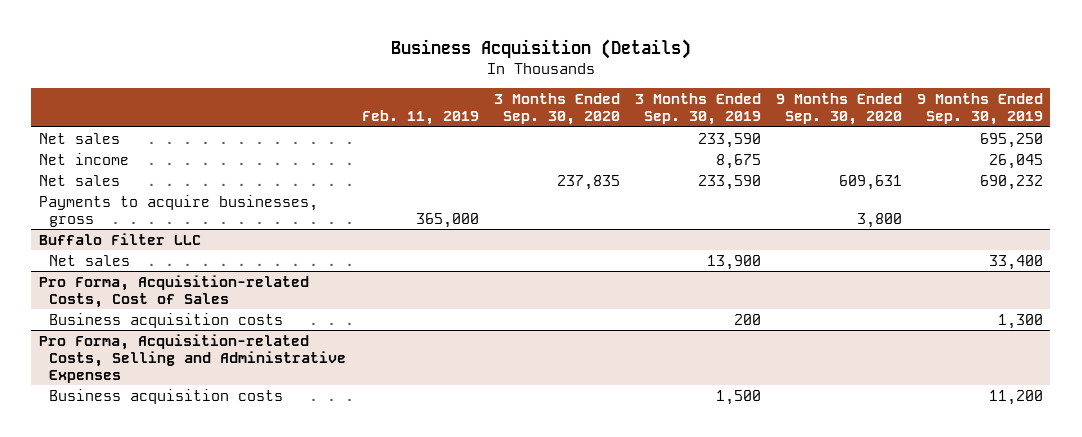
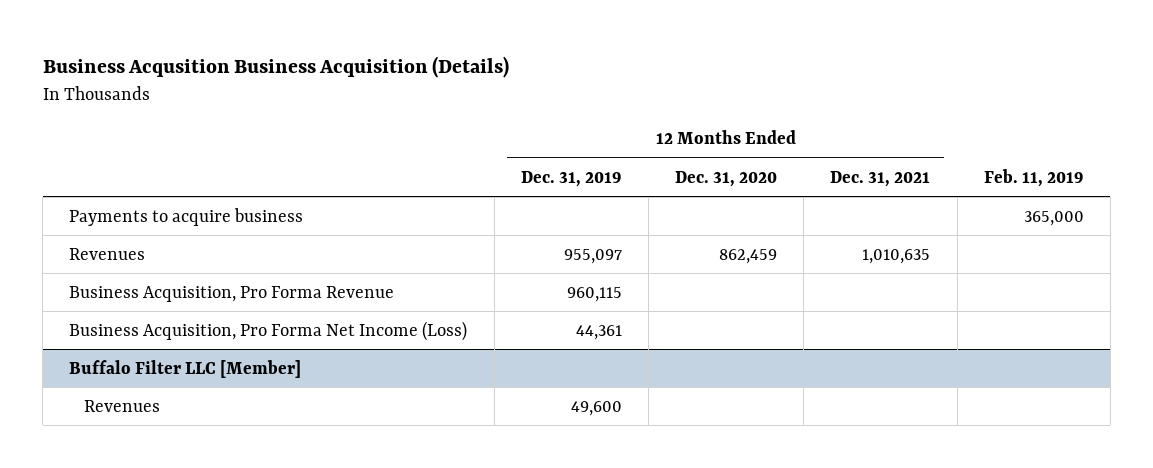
- Business Acquisition (Details)
+ Business Acqusition Business Acquisition (Details)
- | Feb. 11, 2019 | 3 Months Ended Sep. 30, 2020 | 3 Months Ended Sep. 30, 2019 | 9 Months Ended Sep. 30, 2020 | 9 Months Ended Sep. 30, 2019
+ | 12 Months Ended Dec. 31, 2019 | 12 Months Ended Dec. 31, 2020 | 12 Months Ended Dec. 31, 2021 | Feb. 11, 2019
- Net sales | | | 233,590 | | 695,250
- Net income | | | 8,675 | | 26,045
- Net sales | | 237,835 | 233,590 | 609,631 | 690,232
- Payments to acquire businesses, gross | 365,000 | | | 3,800 |
- Buffalo Filter LLC
- Net sales | | | 13,900 | | 33,400
- Pro Forma, Acquisition-related Costs, Cost of Sales
- Business acquisition costs | | | 200 | | 1,300
- Pro Forma, Acquisition-related Costs, Selling and Administrative Expenses
- Business acquisition costs | | | 1,500 | | 11,200
+ Payments to acquire business | | | | 365,000
+ Revenues | 955,097 | 862,459 | 1,010,635 |
+ Business Acquisition, Pro Forma Revenue | 960,115 | | |
+ Business Acquisition, Pro Forma Net Income (Loss) | 44,361 | | |
+ Buffalo Filter LLC [Member]
+ Revenues | 49,600 | | |

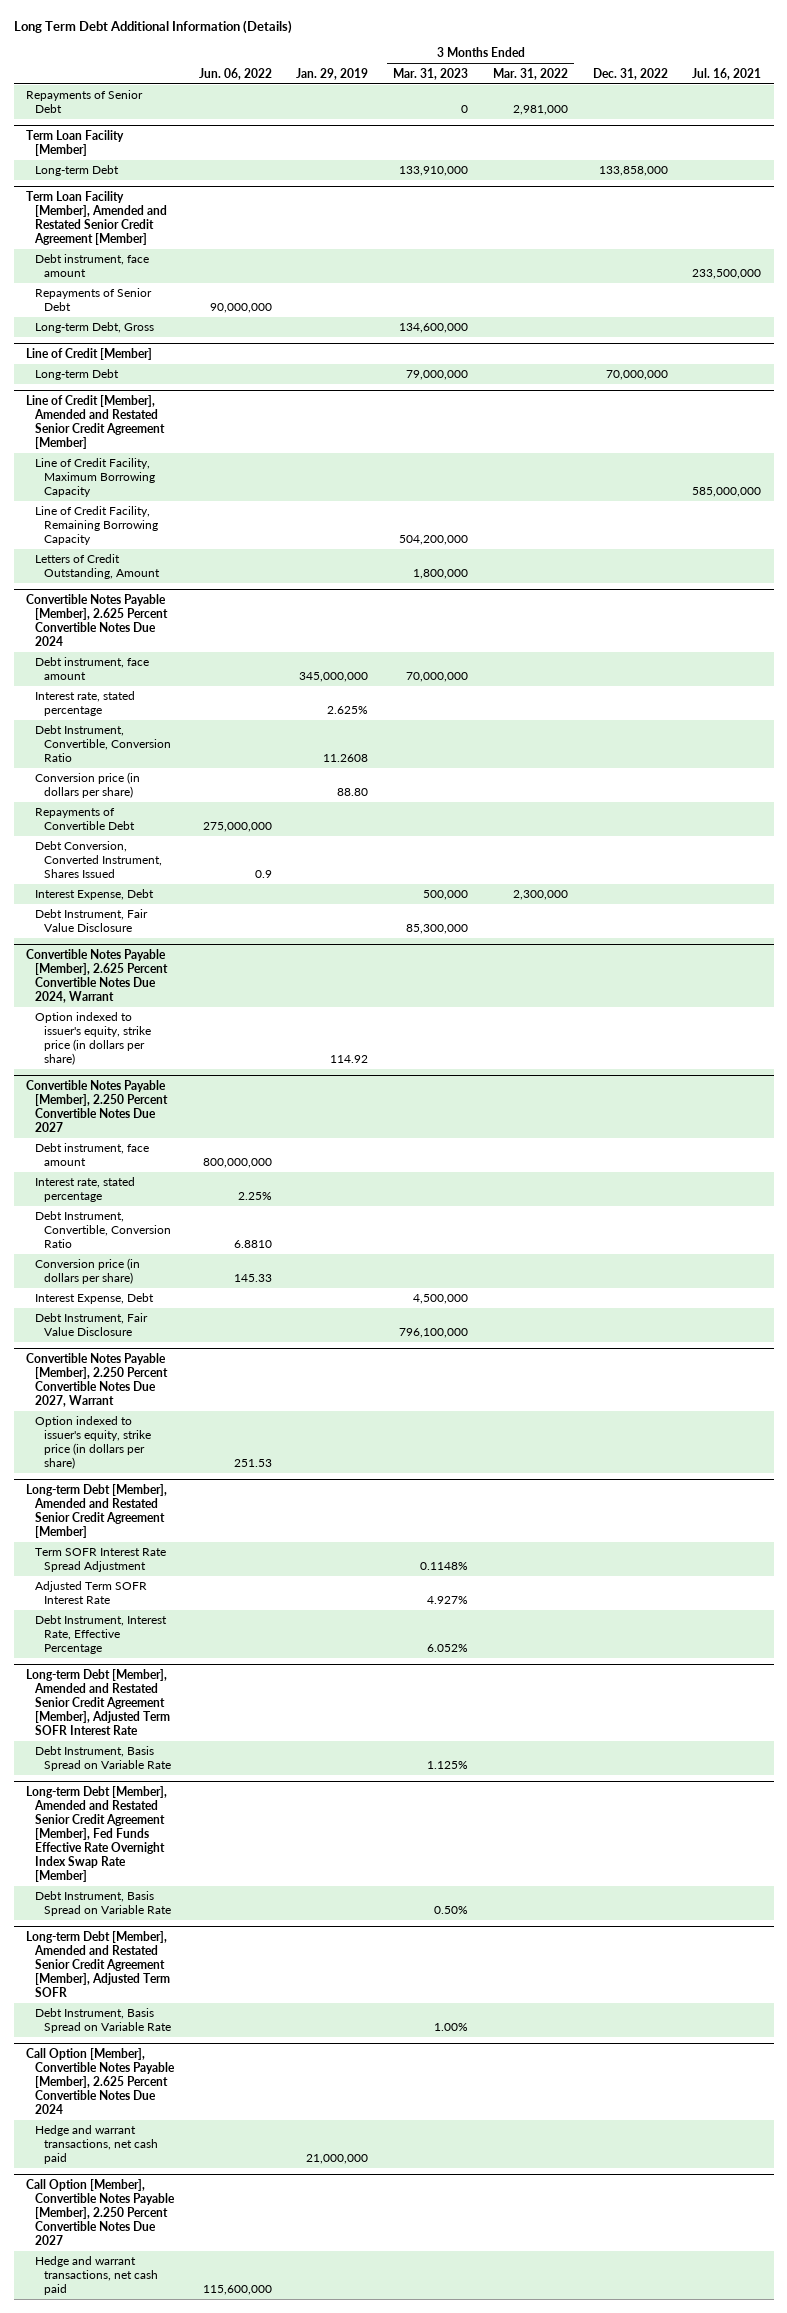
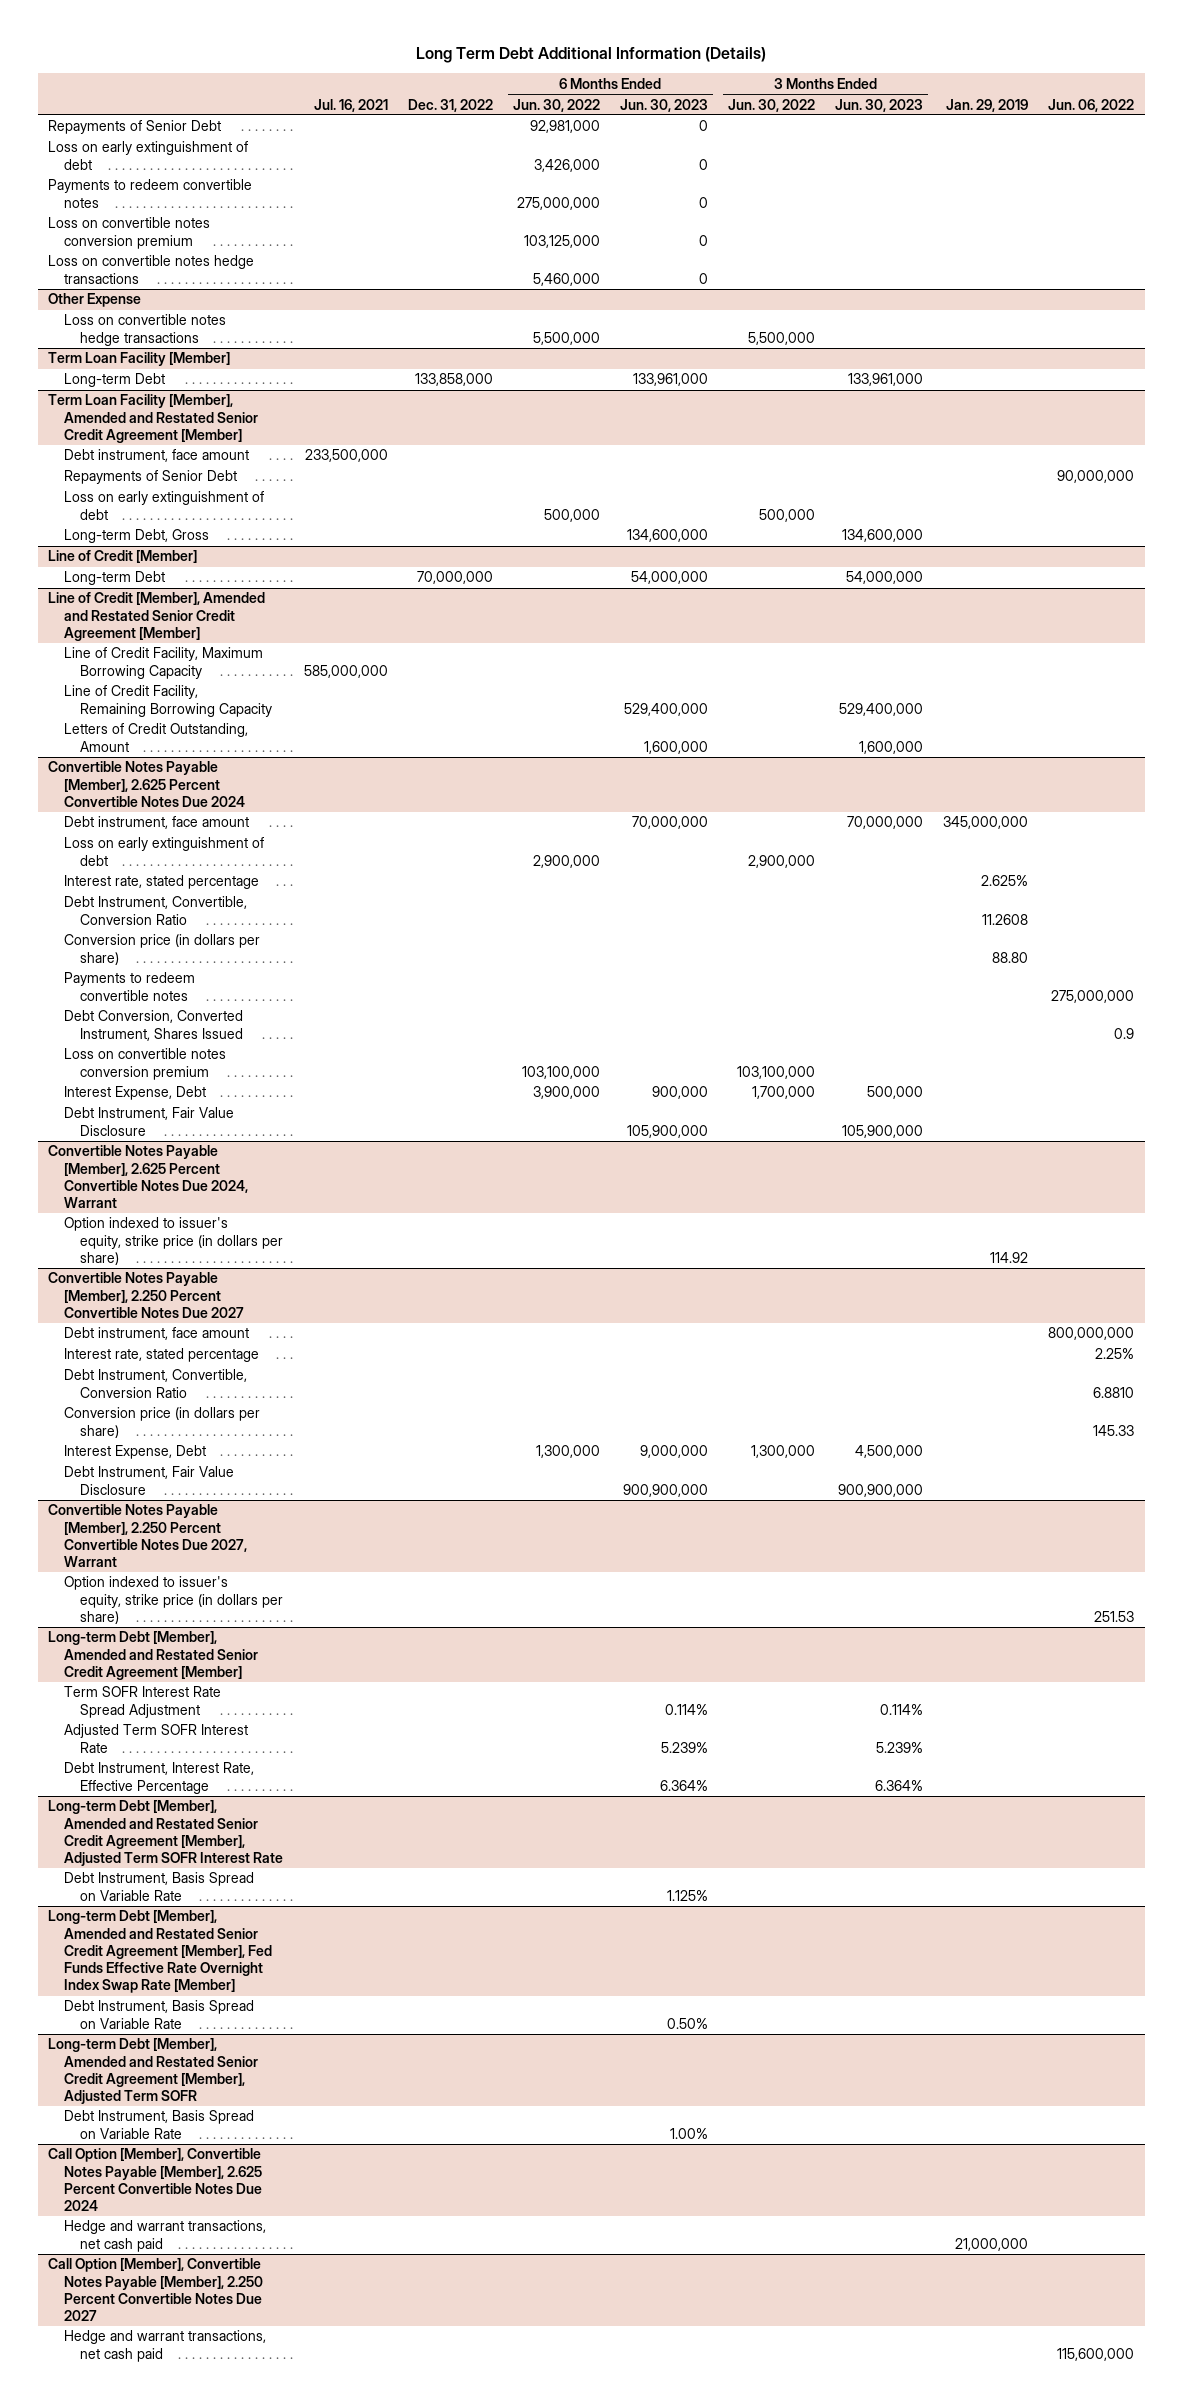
- | Jun. 06, 2022 | Jan. 29, 2019 | 3 Months Ended Mar. 31, 2023 | 3 Months Ended Mar. 31, 2022 | Dec. 31, 2022 | Jul. 16, 2021
+ | Jul. 16, 2021 | Dec. 31, 2022 | 6 Months Ended Jun. 30, 2022 | 6 Months Ended Jun. 30, 2023 | 3 Months Ended Jun. 30, 2022 | 3 Months Ended Jun. 30, 2023 | Jan. 29, 2019 | Jun. 06, 2022
+ Loss on early extinguishment of debt | | | 3,426,000 | 0 | | | |
+ Payments to redeem convertible notes | | | 275,000,000 | 0 | | | |
+ Loss on convertible notes conversion premium | | | 103,125,000 | 0 | | | |
+ Loss on convertible notes hedge transactions | | | 5,460,000 | 0 | | | |
+ Other Expense
+ Loss on convertible notes hedge transactions | | | 5,500,000 | | 5,500,000 | | |
@ Term Loan Facility [Member], Amended and Restated Senior Credit Agreement [Member]
+ Loss on early extinguishment of debt | | | 500,000 | | 500,000 | | |
@ Convertible Notes Payable [Member], 2.625 Percent Convertible Notes Due 2024
+ Loss on early extinguishment of debt | | | 2,900,000 | | 2,900,000 | | |
- Repayments of Convertible Debt | 275,000,000 | | | | |
+ Payments to redeem convertible notes | | | | | | | | 275,000,000
+ Loss on convertible notes conversion premium | | | 103,100,000 | | 103,100,000 | | |

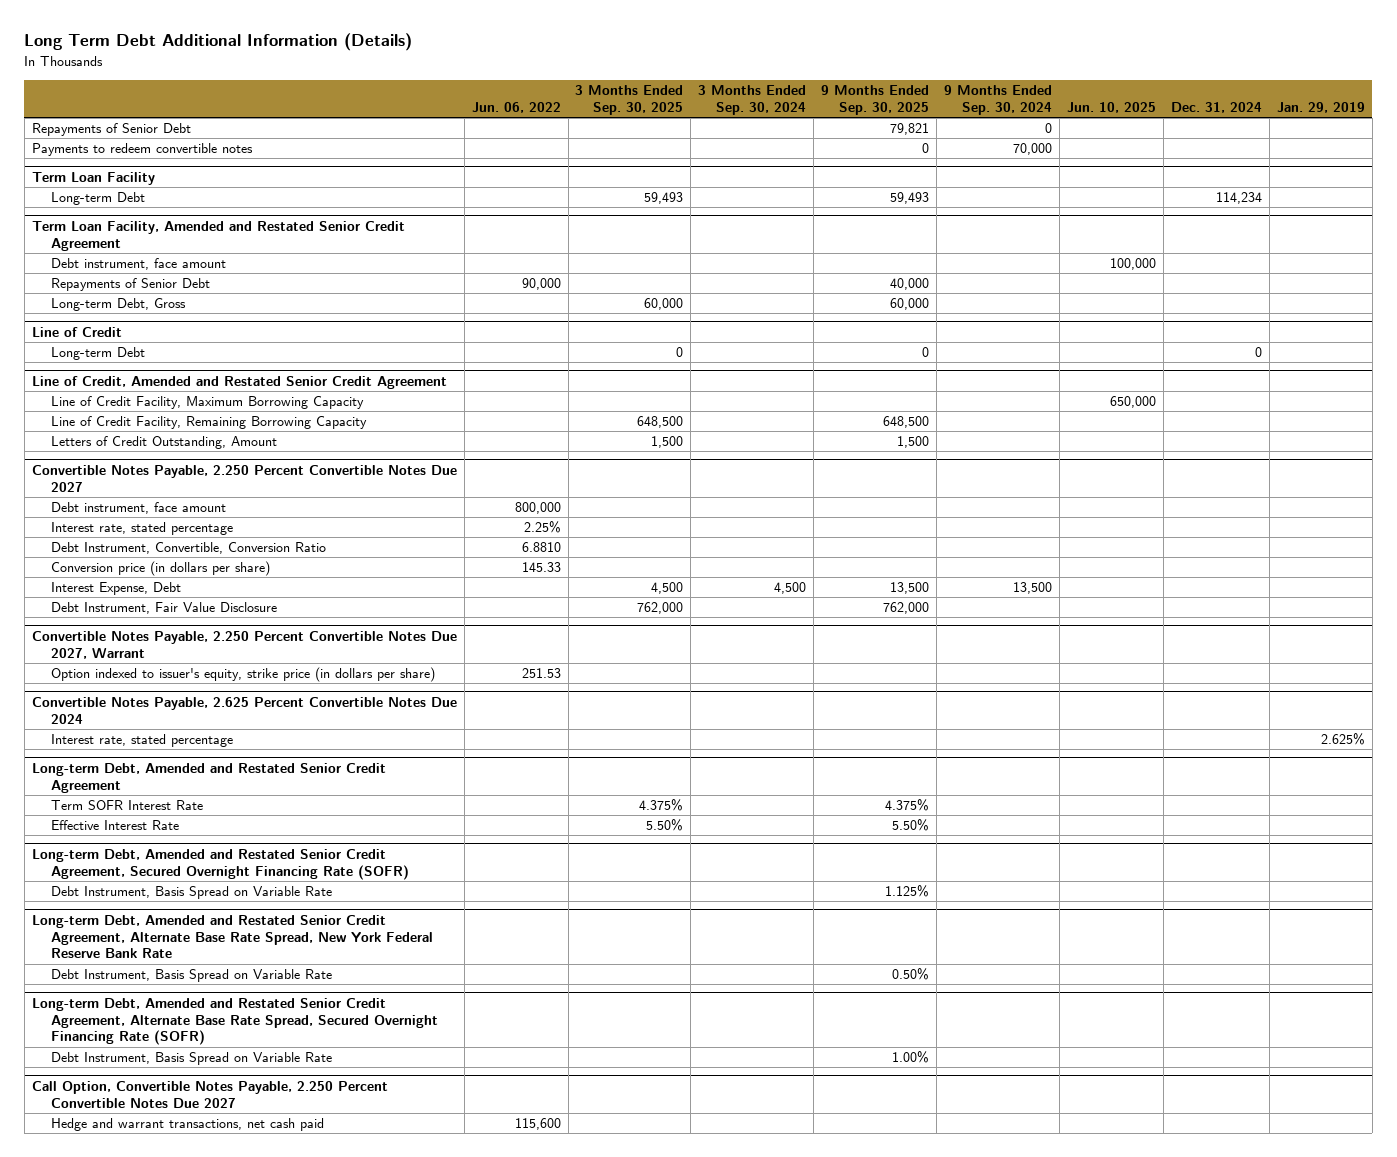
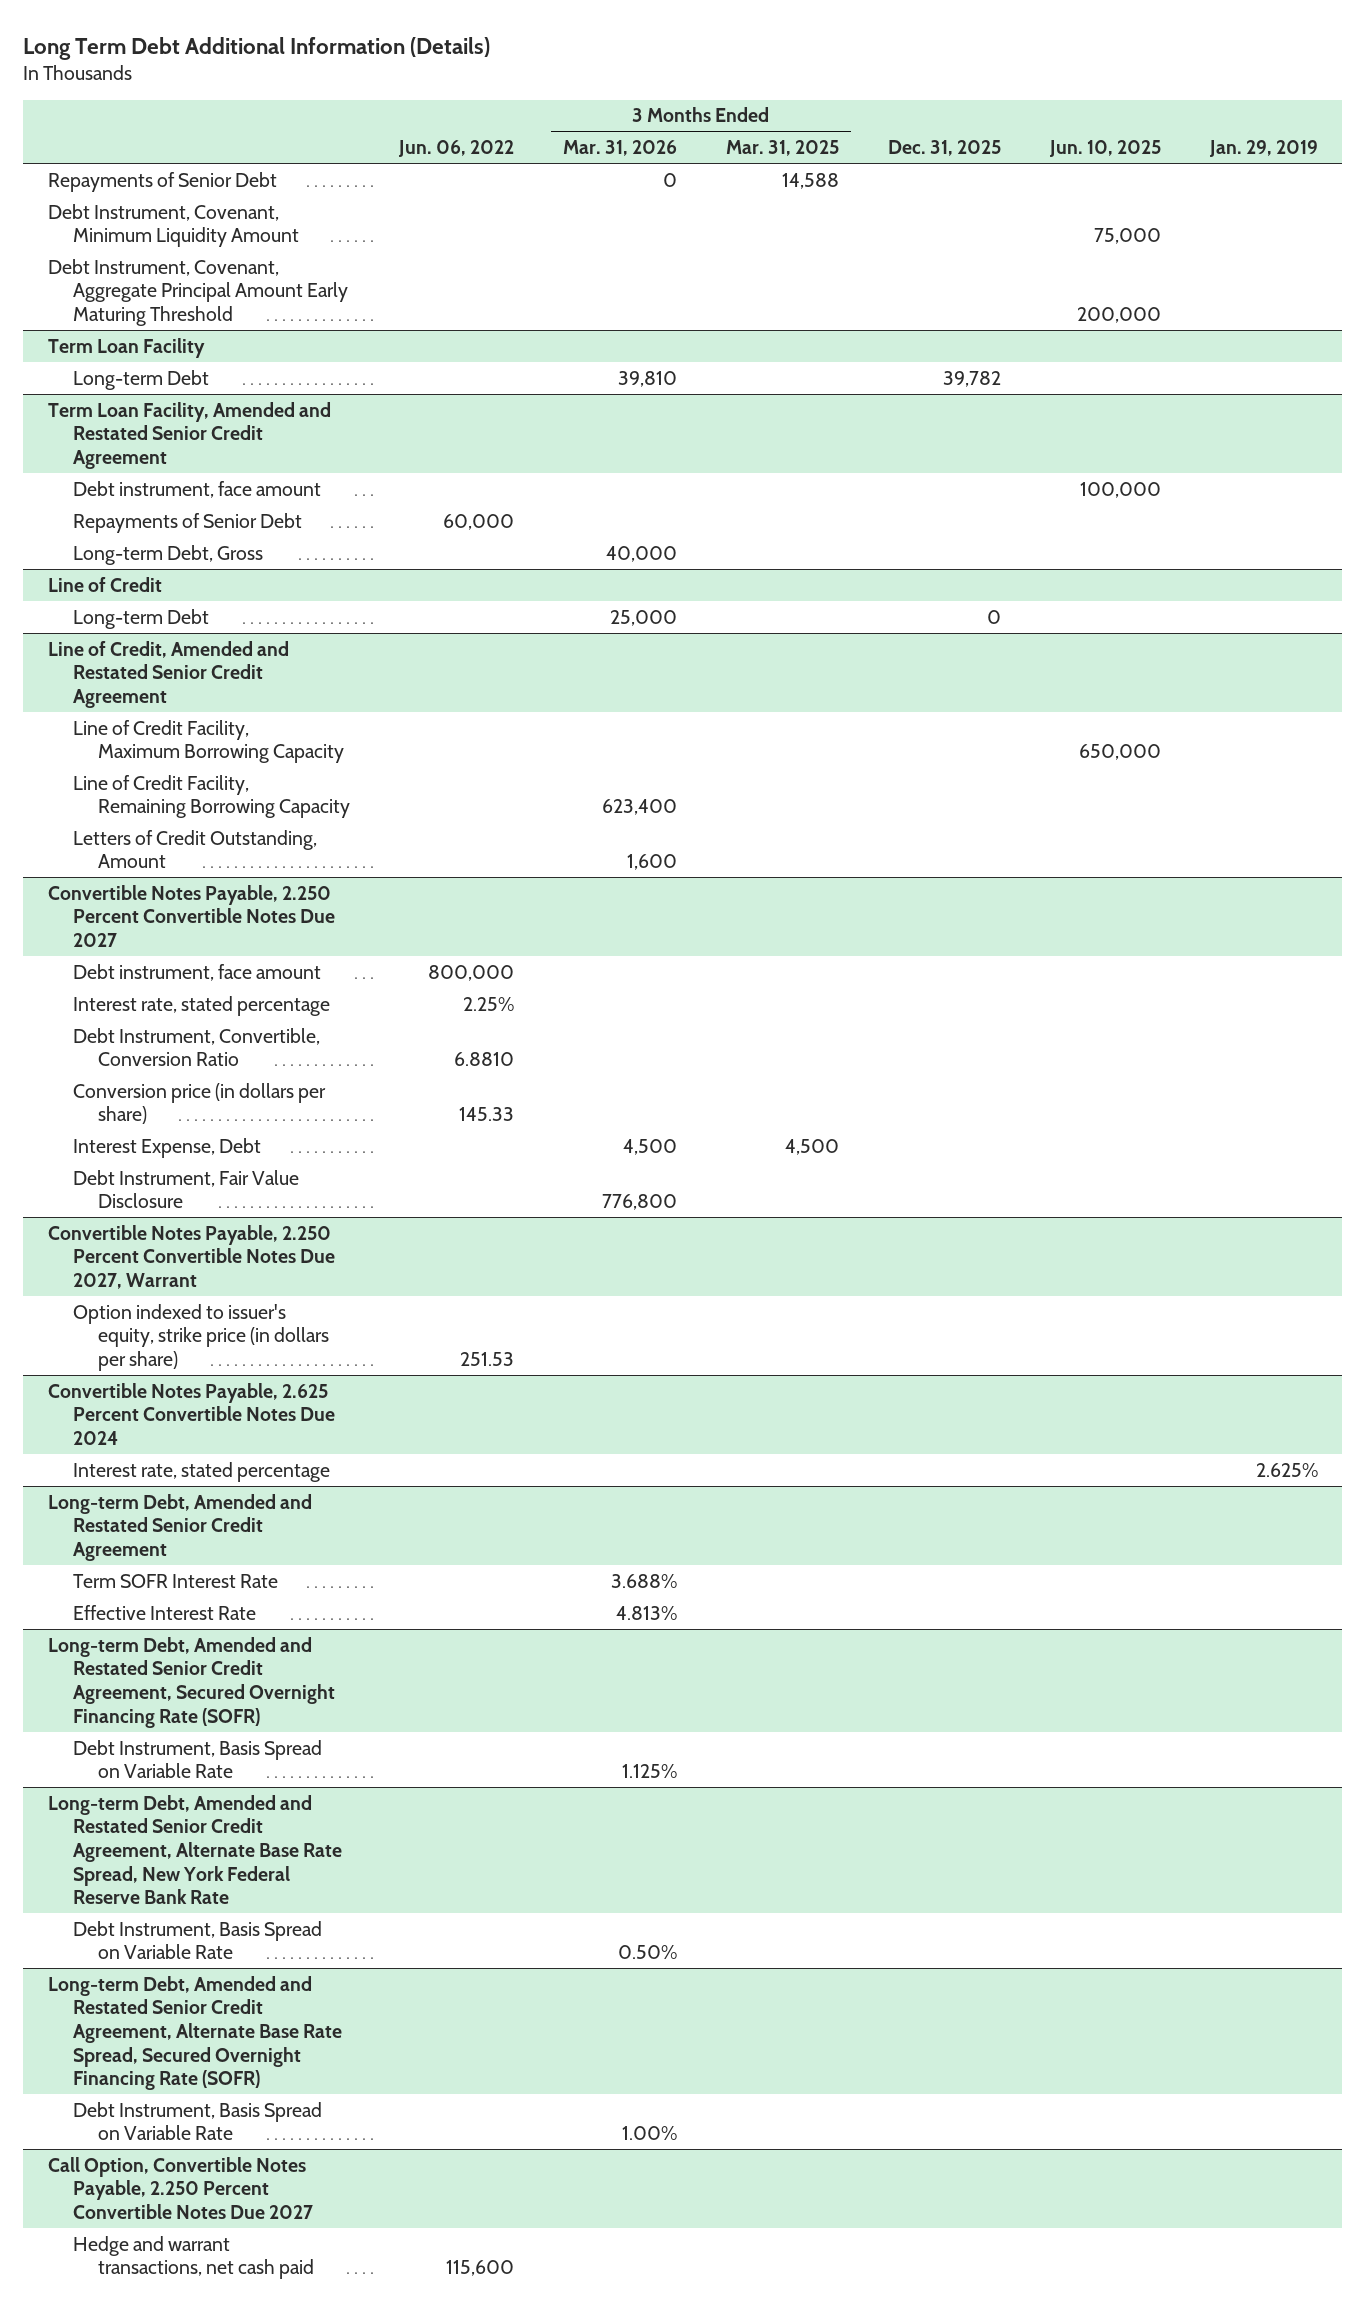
- | Jun. 06, 2022 | 3 Months Ended Sep. 30, 2025 | 3 Months Ended Sep. 30, 2024 | 9 Months Ended Sep. 30, 2025 | 9 Months Ended Sep. 30, 2024 | Jun. 10, 2025 | Dec. 31, 2024 | Jan. 29, 2019
+ | Jun. 06, 2022 | 3 Months Ended Mar. 31, 2026 | 3 Months Ended Mar. 31, 2025 | Dec. 31, 2025 | Jun. 10, 2025 | Jan. 29, 2019
- Payments to redeem convertible notes | | | | 0 | 70,000 | | |
+ Debt Instrument, Covenant, Minimum Liquidity Amount | | | | | 75,000 |
+ Debt Instrument, Covenant, Aggregate Principal Amount Early Maturing Threshold | | | | | 200,000 |
@ Term Loan Facility, Amended and Restated Senior Credit Agreement
- Repayments of Senior Debt | 90,000 | | | 40,000 | | | |
+ Repayments of Senior Debt | 60,000 | | | | |

